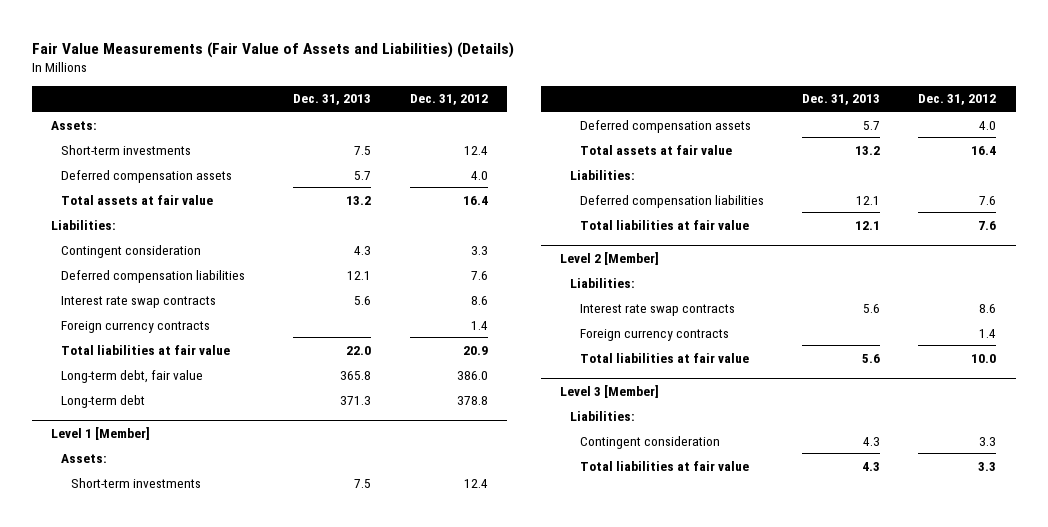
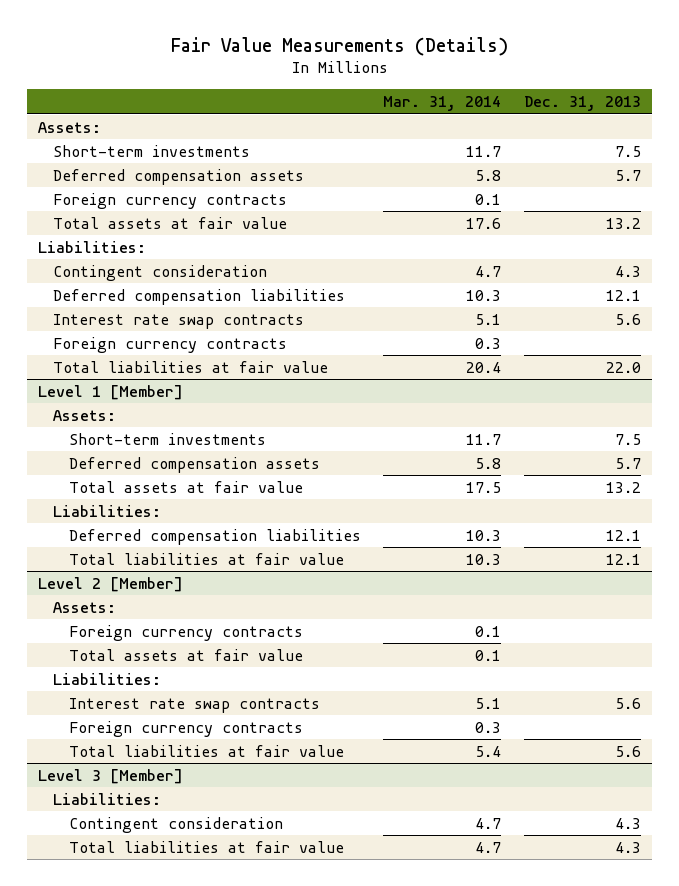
- Fair Value Measurements (Fair Value of Assets and Liabilities) (Details)
+ Fair Value Measurements (Details)
- | Dec. 31, 2013 | Dec. 31, 2012
+ | Mar. 31, 2014 | Dec. 31, 2013
+ Foreign currency contracts | 0.1 |
- Long-term debt, fair value | 365.8 | 386.0
- Long-term debt | 371.3 | 378.8
@ Level 2 [Member]
+ Assets:
+ Foreign currency contracts | 0.1 |
+ Total assets at fair value | 0.1 |

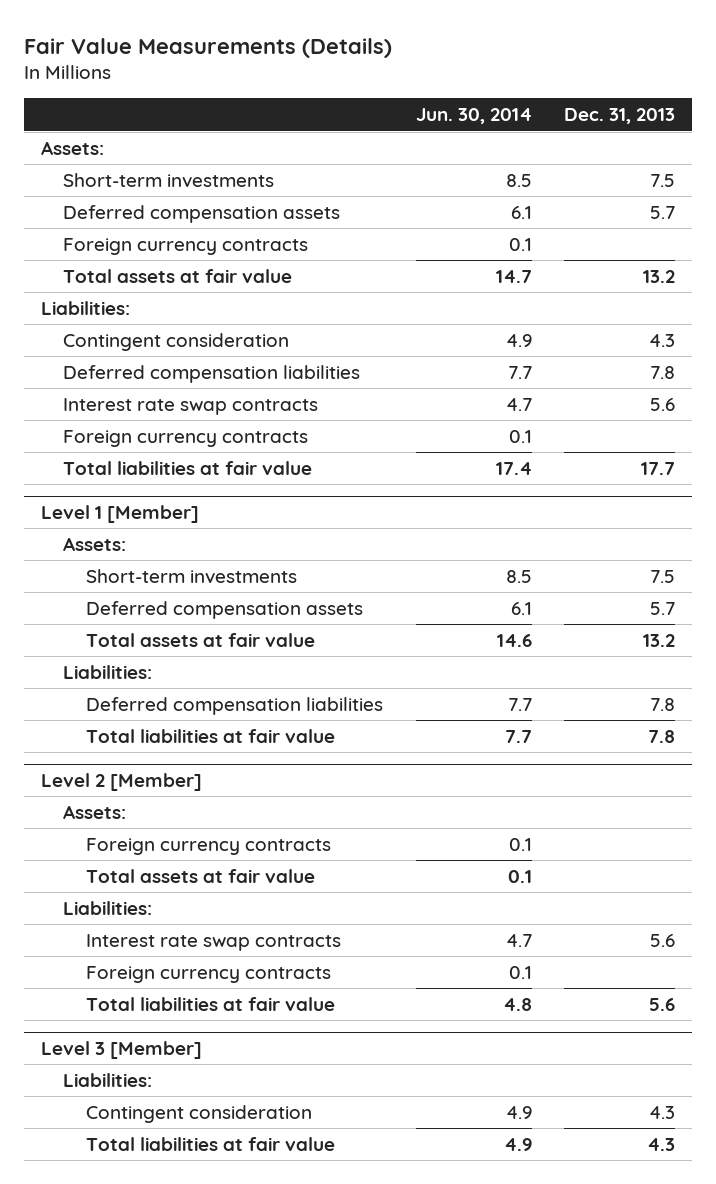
- | Mar. 31, 2014 | Dec. 31, 2013
+ | Jun. 30, 2014 | Dec. 31, 2013
- Deferred compensation liabilities | 10.3 | 12.1
+ Deferred compensation liabilities | 7.7 | 7.8
- Total liabilities at fair value | 20.4 | 22.0
+ Total liabilities at fair value | 17.4 | 17.7
@ Level 1 [Member]
- Deferred compensation liabilities | 10.3 | 12.1
- Total liabilities at fair value | 10.3 | 12.1
+ Deferred compensation liabilities | 7.7 | 7.8
+ Total liabilities at fair value | 7.7 | 7.8

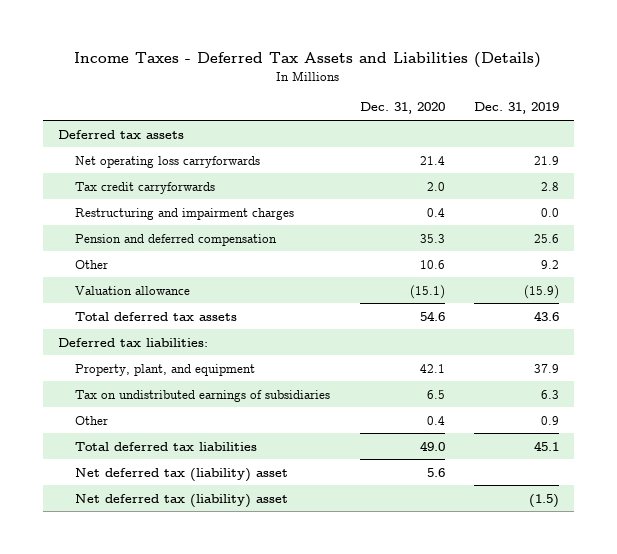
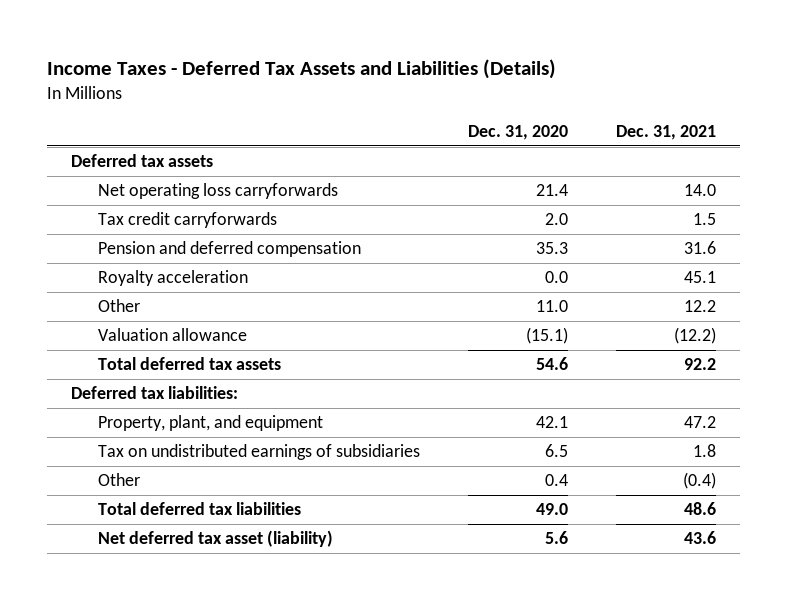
- | Dec. 31, 2020 | Dec. 31, 2019
+ | Dec. 31, 2020 | Dec. 31, 2021
- Restructuring and impairment charges | 0.4 | 0.0
- Other | 10.6 | 9.2
+ Royalty acceleration | 0.0 | 45.1
+ Other | 11.0 | 12.2
- Net deferred tax (liability) asset | 5.6 |
- Net deferred tax (liability) asset | | (1.5)
+ Net deferred tax asset (liability) | 5.6 | 43.6

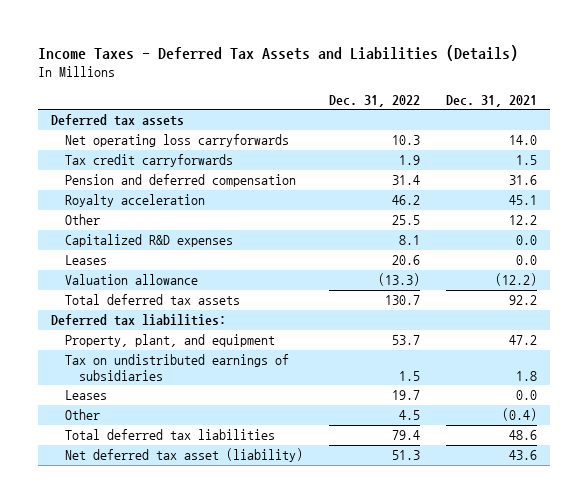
- | Dec. 31, 2020 | Dec. 31, 2021
+ | Dec. 31, 2022 | Dec. 31, 2021
+ Capitalized R&D expenses | 8.1 | 0.0
+ Leases | 20.6 | 0.0
+ Leases | 19.7 | 0.0

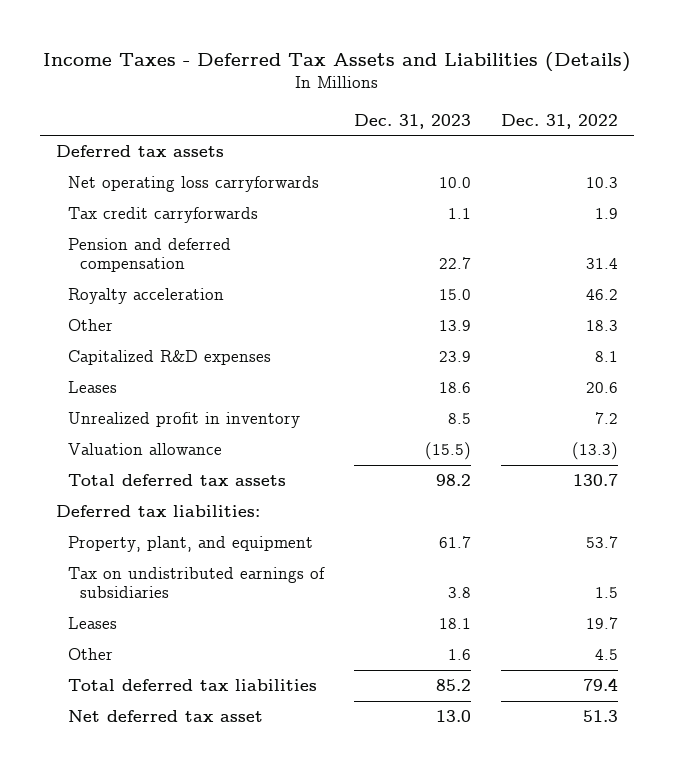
- | Dec. 31, 2022 | Dec. 31, 2021
+ | Dec. 31, 2023 | Dec. 31, 2022
- Other | 25.5 | 12.2
+ Other | 13.9 | 18.3
+ Unrealized profit in inventory | 8.5 | 7.2
- Net deferred tax asset (liability) | 51.3 | 43.6
+ Net deferred tax asset | 13.0 | 51.3

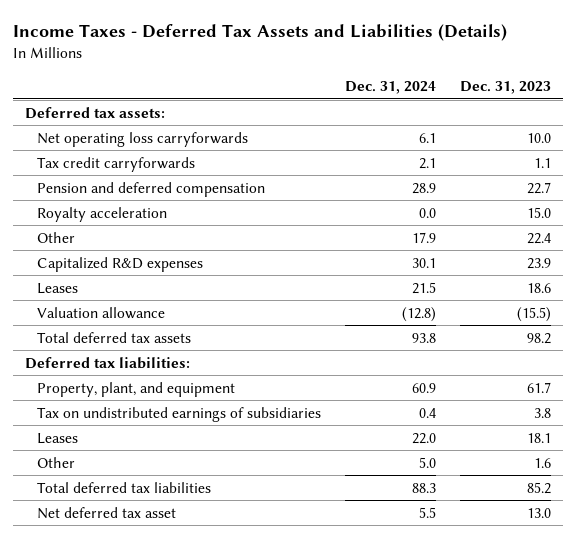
- | Dec. 31, 2023 | Dec. 31, 2022
+ | Dec. 31, 2024 | Dec. 31, 2023
- Deferred tax assets
+ Deferred tax assets:
- Other | 13.9 | 18.3
+ Other | 17.9 | 22.4
- Unrealized profit in inventory | 8.5 | 7.2

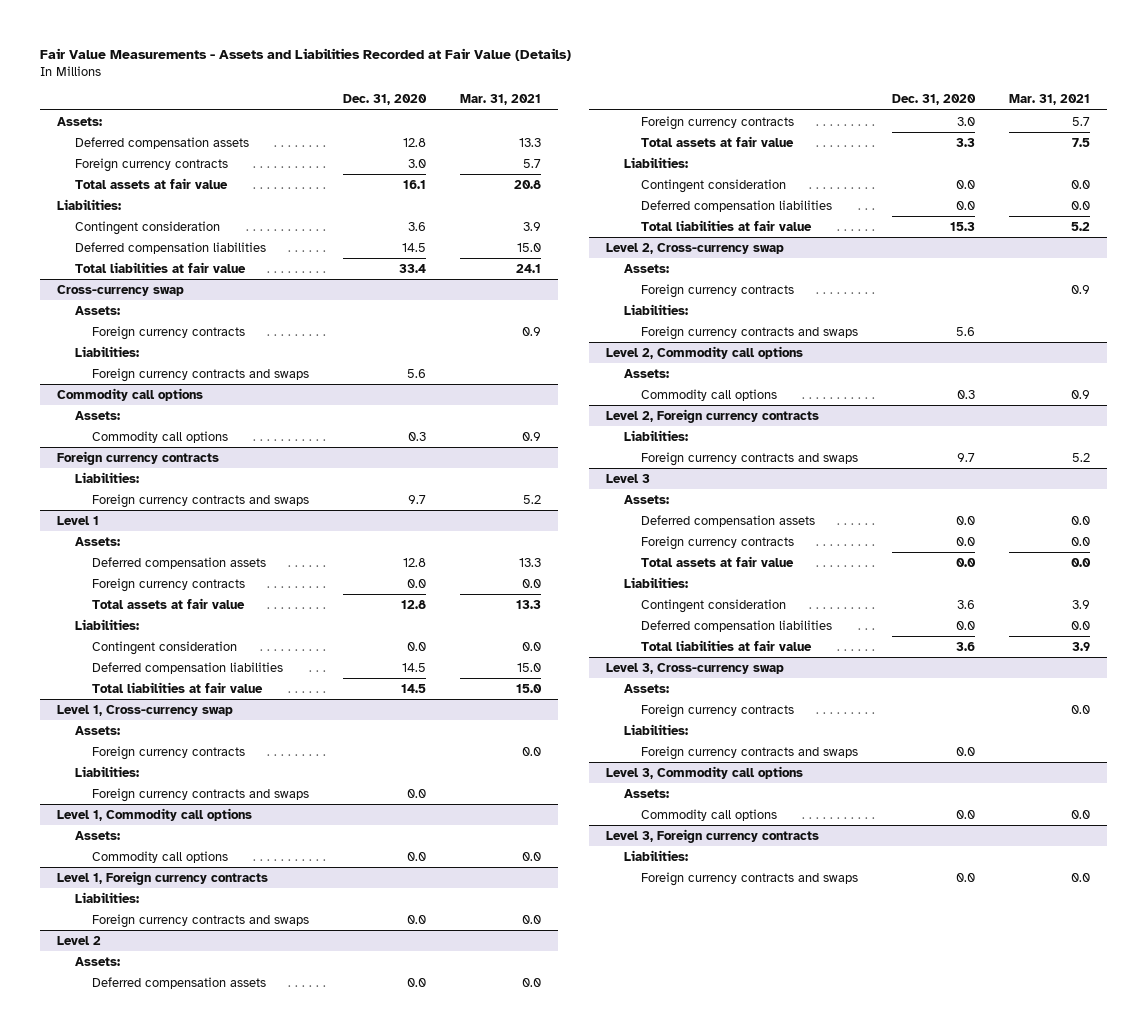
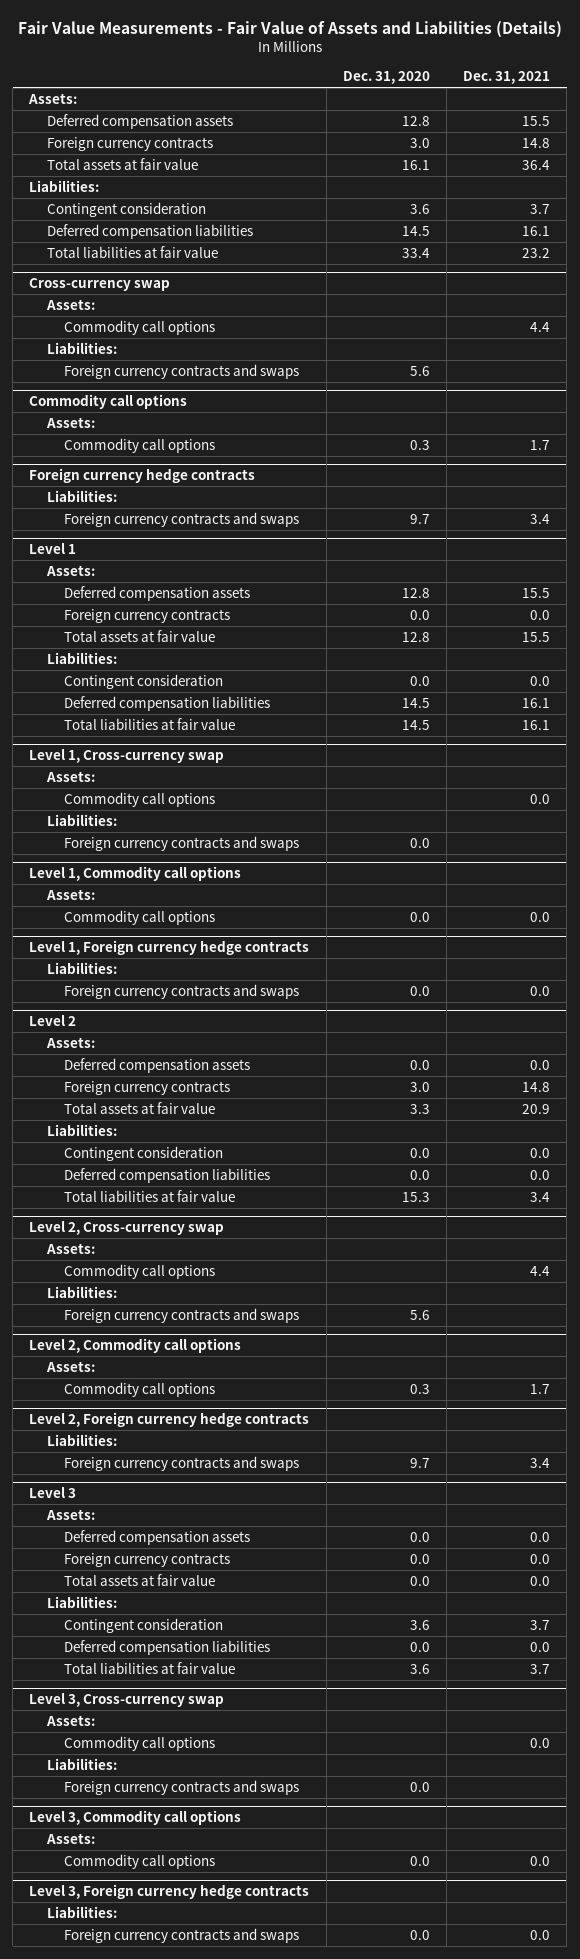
- Fair Value Measurements - Assets and Liabilities Recorded at Fair Value (Details)
+ Fair Value Measurements - Fair Value of Assets and Liabilities (Details)
- | Dec. 31, 2020 | Mar. 31, 2021
+ | Dec. 31, 2020 | Dec. 31, 2021
@ Cross-currency swap
- Foreign currency contracts | | 0.9
+ Commodity call options | | 4.4
- Foreign currency contracts
+ Foreign currency hedge contracts
@ Level 1, Cross-currency swap
- Foreign currency contracts | | 0.0
+ Commodity call options | | 0.0
- Level 1, Foreign currency contracts
+ Level 1, Foreign currency hedge contracts
@ Level 2, Cross-currency swap
- Foreign currency contracts | | 0.9
+ Commodity call options | | 4.4
- Level 2, Foreign currency contracts
+ Level 2, Foreign currency hedge contracts
@ Level 3, Cross-currency swap
- Foreign currency contracts | | 0.0
+ Commodity call options | | 0.0
- Level 3, Foreign currency contracts
+ Level 3, Foreign currency hedge contracts

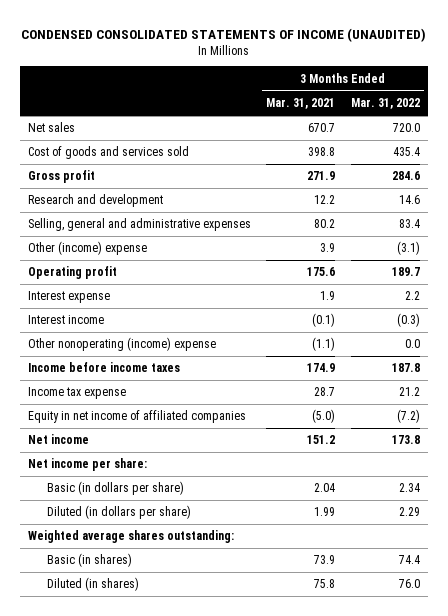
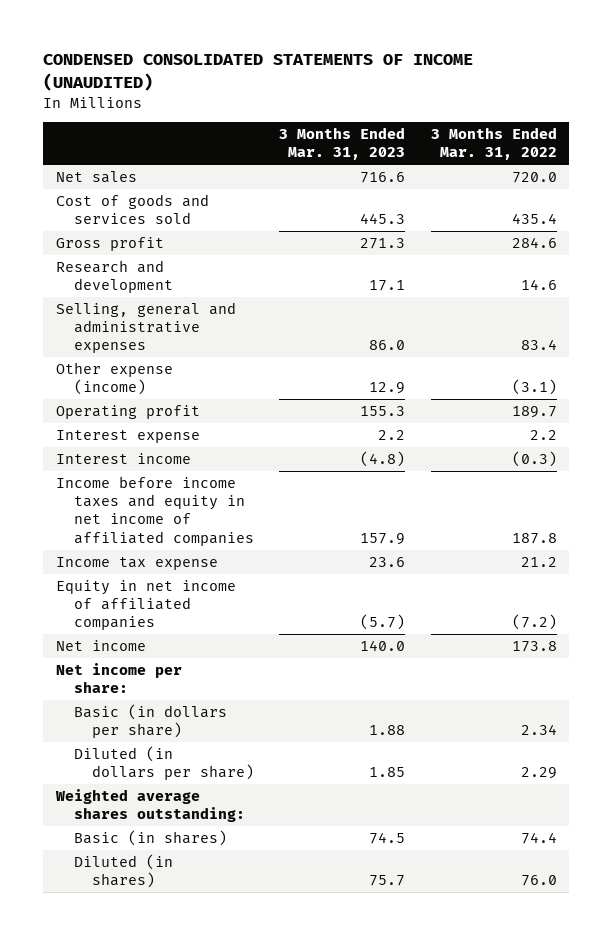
- | 3 Months Ended Mar. 31, 2021 | 3 Months Ended Mar. 31, 2022
+ | 3 Months Ended Mar. 31, 2023 | 3 Months Ended Mar. 31, 2022
- Other (income) expense | 3.9 | (3.1)
+ Other expense (income) | 12.9 | (3.1)
- Other nonoperating (income) expense | (1.1) | 0.0
- Income before income taxes | 174.9 | 187.8
+ Income before income taxes and equity in net income of affiliated companies | 157.9 | 187.8

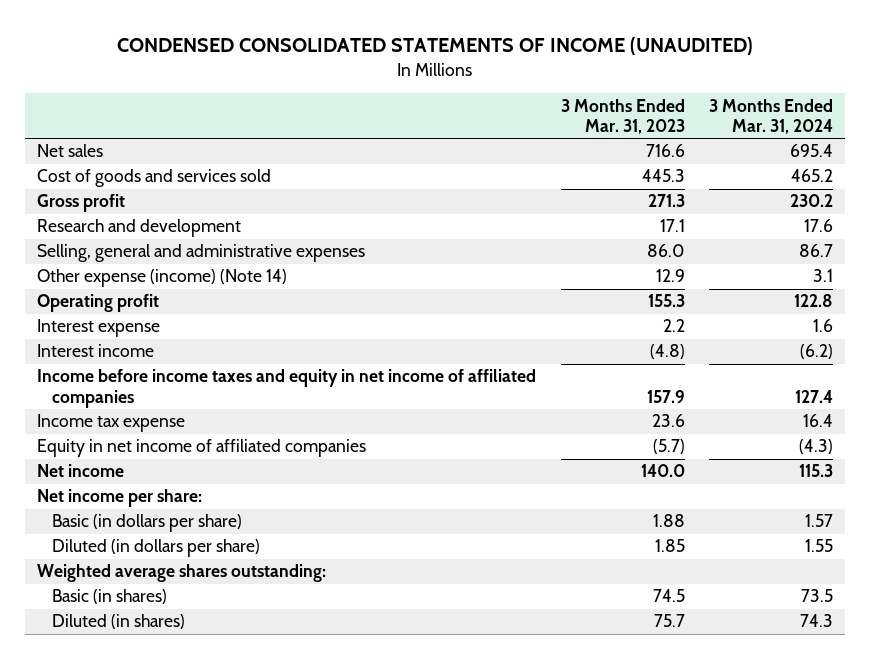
- | 3 Months Ended Mar. 31, 2023 | 3 Months Ended Mar. 31, 2022
+ | 3 Months Ended Mar. 31, 2023 | 3 Months Ended Mar. 31, 2024
- Other expense (income) | 12.9 | (3.1)
+ Other expense (income) (Note 14) | 12.9 | 3.1

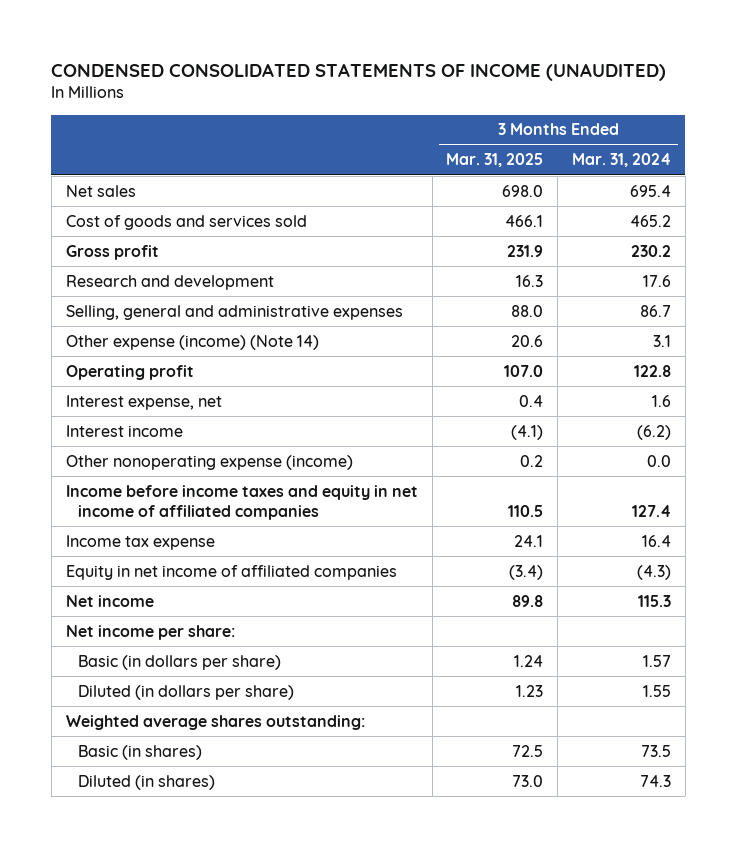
- | 3 Months Ended Mar. 31, 2023 | 3 Months Ended Mar. 31, 2024
+ | 3 Months Ended Mar. 31, 2025 | 3 Months Ended Mar. 31, 2024
- Interest expense | 2.2 | 1.6
+ Interest expense, net | 0.4 | 1.6
+ Other nonoperating expense (income) | 0.2 | 0.0

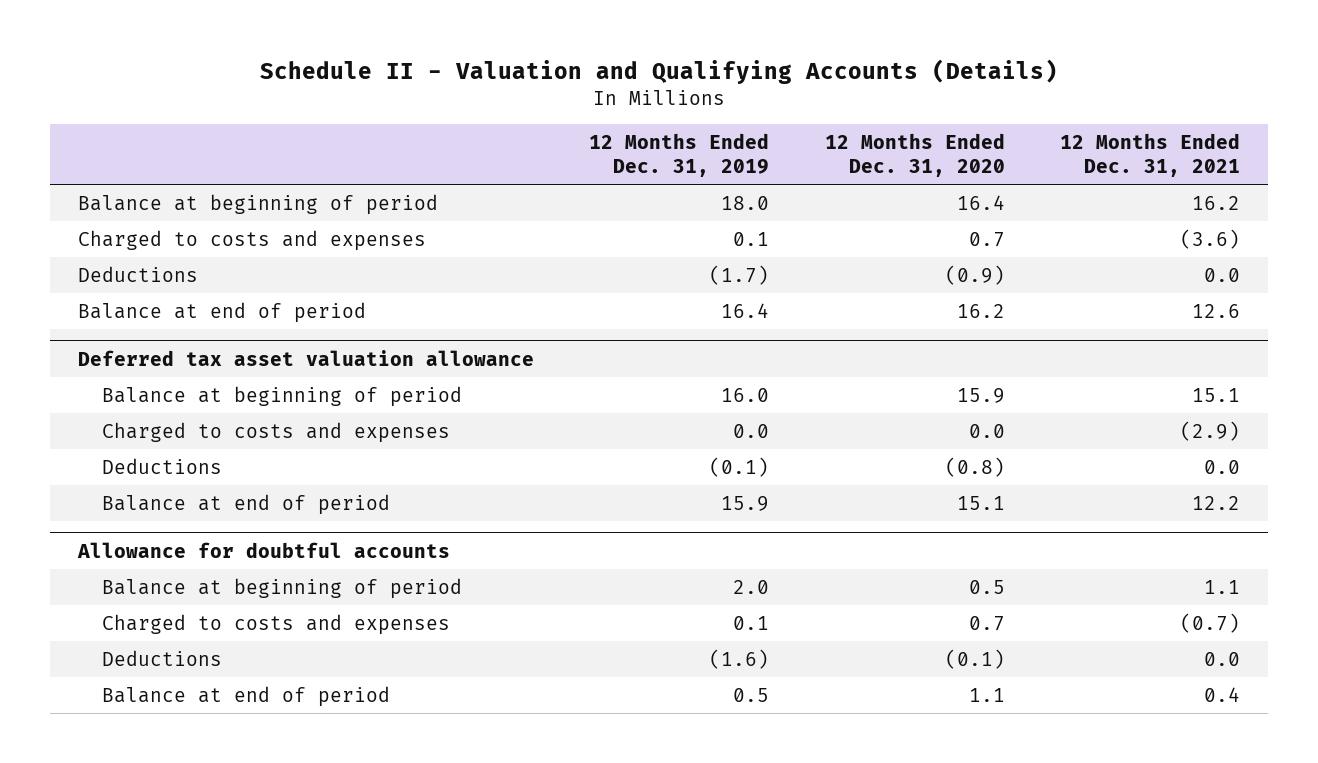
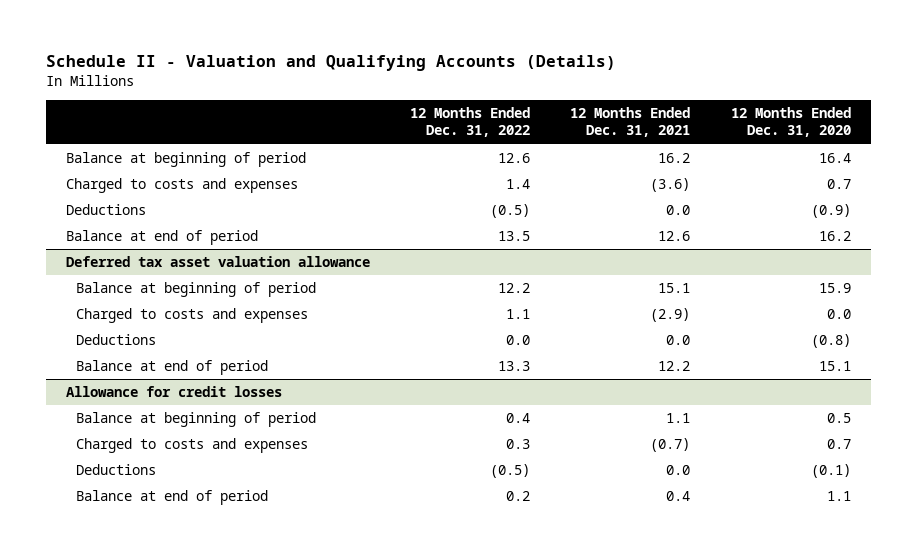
- | 12 Months Ended Dec. 31, 2019 | 12 Months Ended Dec. 31, 2020 | 12 Months Ended Dec. 31, 2021
+ | 12 Months Ended Dec. 31, 2022 | 12 Months Ended Dec. 31, 2021 | 12 Months Ended Dec. 31, 2020
- Allowance for doubtful accounts
+ Allowance for credit losses

